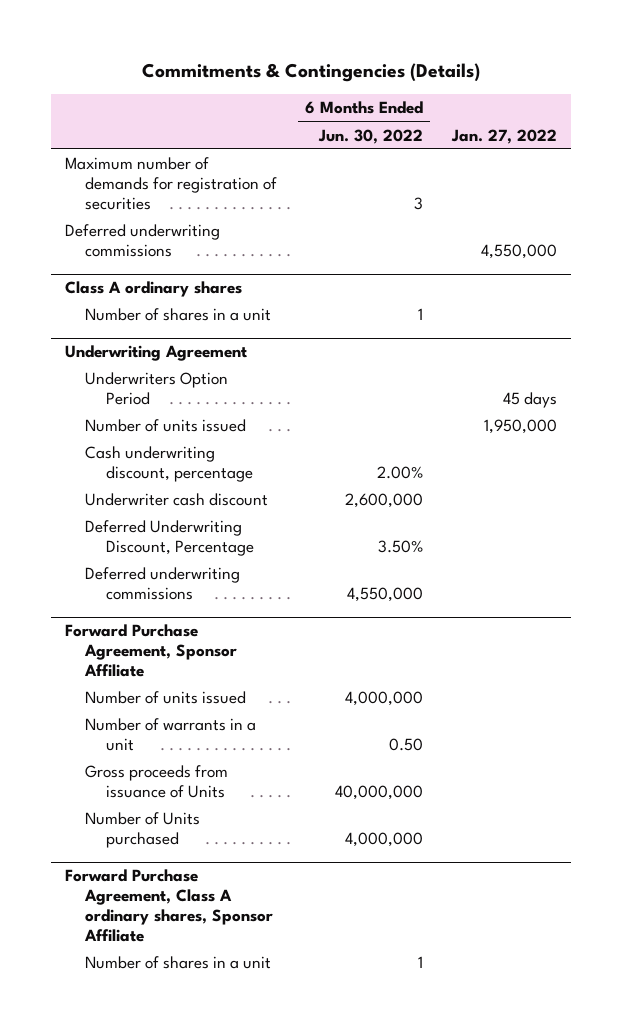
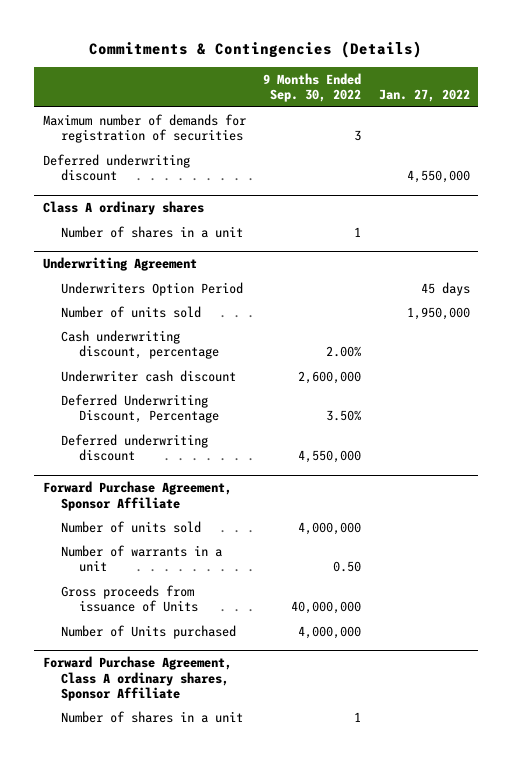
- | 6 Months Ended Jun. 30, 2022 | Jan. 27, 2022
+ | 9 Months Ended Sep. 30, 2022 | Jan. 27, 2022
- Deferred underwriting commissions | | 4,550,000
+ Deferred underwriting discount | | 4,550,000
@ Underwriting Agreement
- Number of units issued | | 1,950,000
+ Number of units sold | | 1,950,000
- Deferred underwriting commissions | 4,550,000 |
+ Deferred underwriting discount | 4,550,000 |
@ Forward Purchase Agreement, Sponsor Affiliate
- Number of units issued | 4,000,000 |
+ Number of units sold | 4,000,000 |

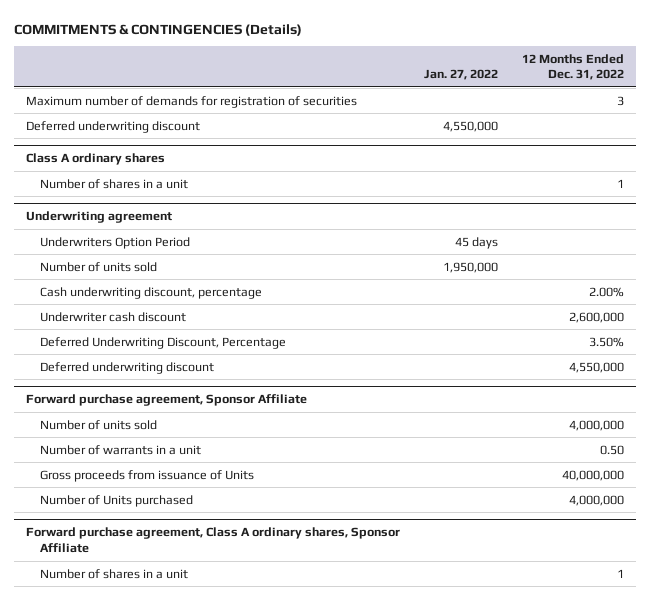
- Commitments & Contingencies (Details)
+ COMMITMENTS & CONTINGENCIES (Details)
- | 9 Months Ended Sep. 30, 2022 | Jan. 27, 2022
+ | Jan. 27, 2022 | 12 Months Ended Dec. 31, 2022
- Underwriting Agreement
+ Underwriting agreement
- Forward Purchase Agreement, Sponsor Affiliate
+ Forward purchase agreement, Sponsor Affiliate
- Forward Purchase Agreement, Class A ordinary shares, Sponsor Affiliate
+ Forward purchase agreement, Class A ordinary shares, Sponsor Affiliate

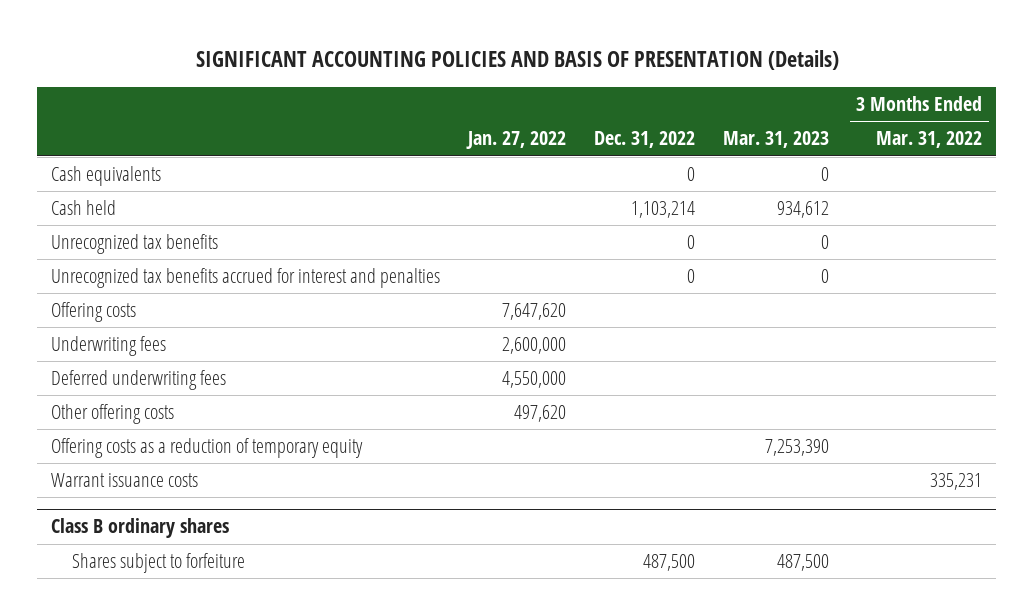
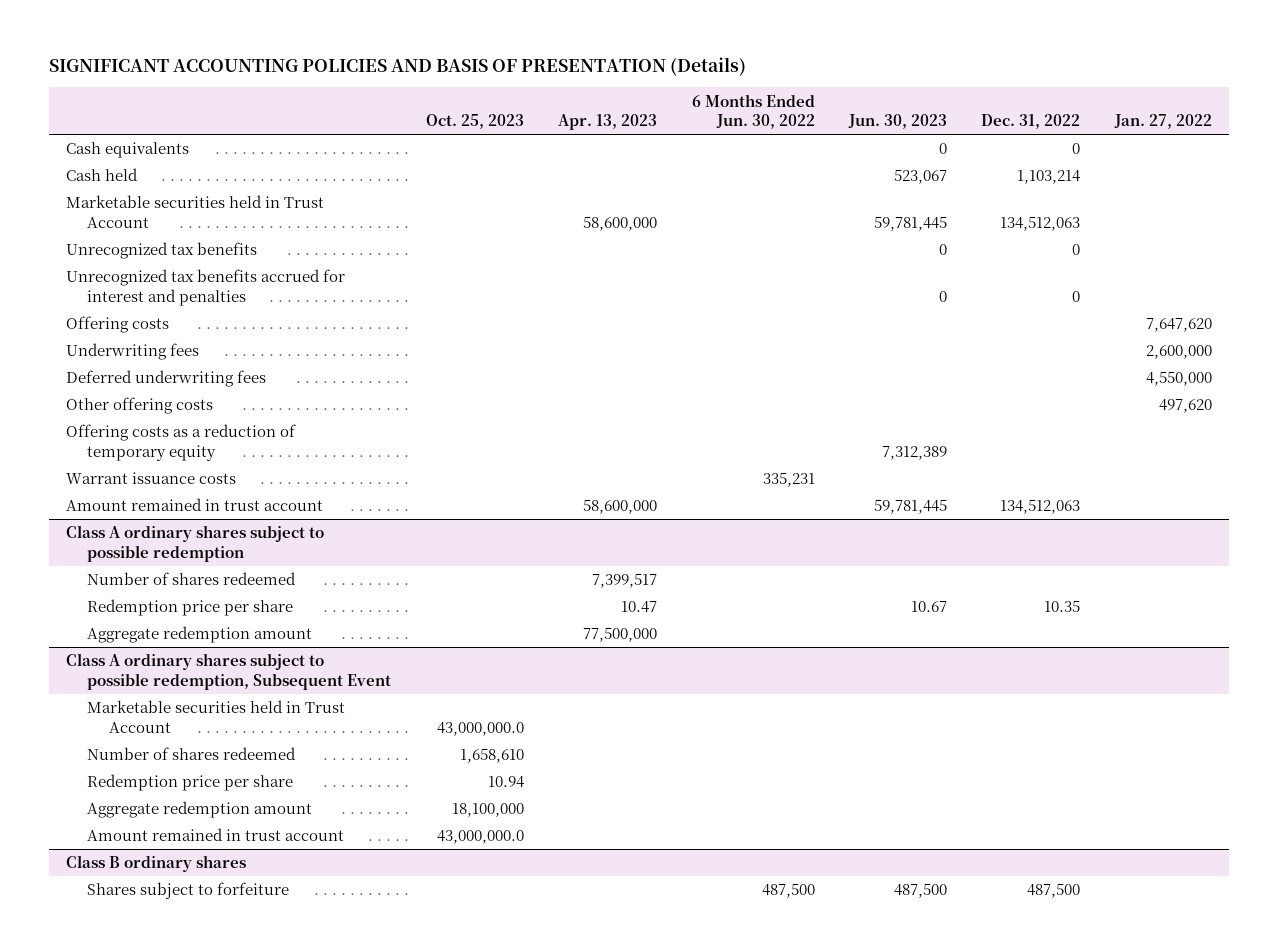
- | Jan. 27, 2022 | Dec. 31, 2022 | Mar. 31, 2023 | 3 Months Ended Mar. 31, 2022
+ | Oct. 25, 2023 | Apr. 13, 2023 | 6 Months Ended Jun. 30, 2022 | Jun. 30, 2023 | Dec. 31, 2022 | Jan. 27, 2022
+ Marketable securities held in Trust Account | | 58,600,000 | | 59,781,445 | 134,512,063 |
+ Amount remained in trust account | | 58,600,000 | | 59,781,445 | 134,512,063 |
+ Class A ordinary shares subject to possible redemption
+ Number of shares redeemed | | 7,399,517 | | | |
+ Redemption price per share | | 10.47 | | 10.67 | 10.35 |
+ Aggregate redemption amount | | 77,500,000 | | | |
+ Class A ordinary shares subject to possible redemption, Subsequent Event
+ Marketable securities held in Trust Account | 43,000,000.0 | | | | |
+ Number of shares redeemed | 1,658,610 | | | | |
+ Redemption price per share | 10.94 | | | | |
+ Aggregate redemption amount | 18,100,000 | | | | |
+ Amount remained in trust account | 43,000,000.0 | | | | |

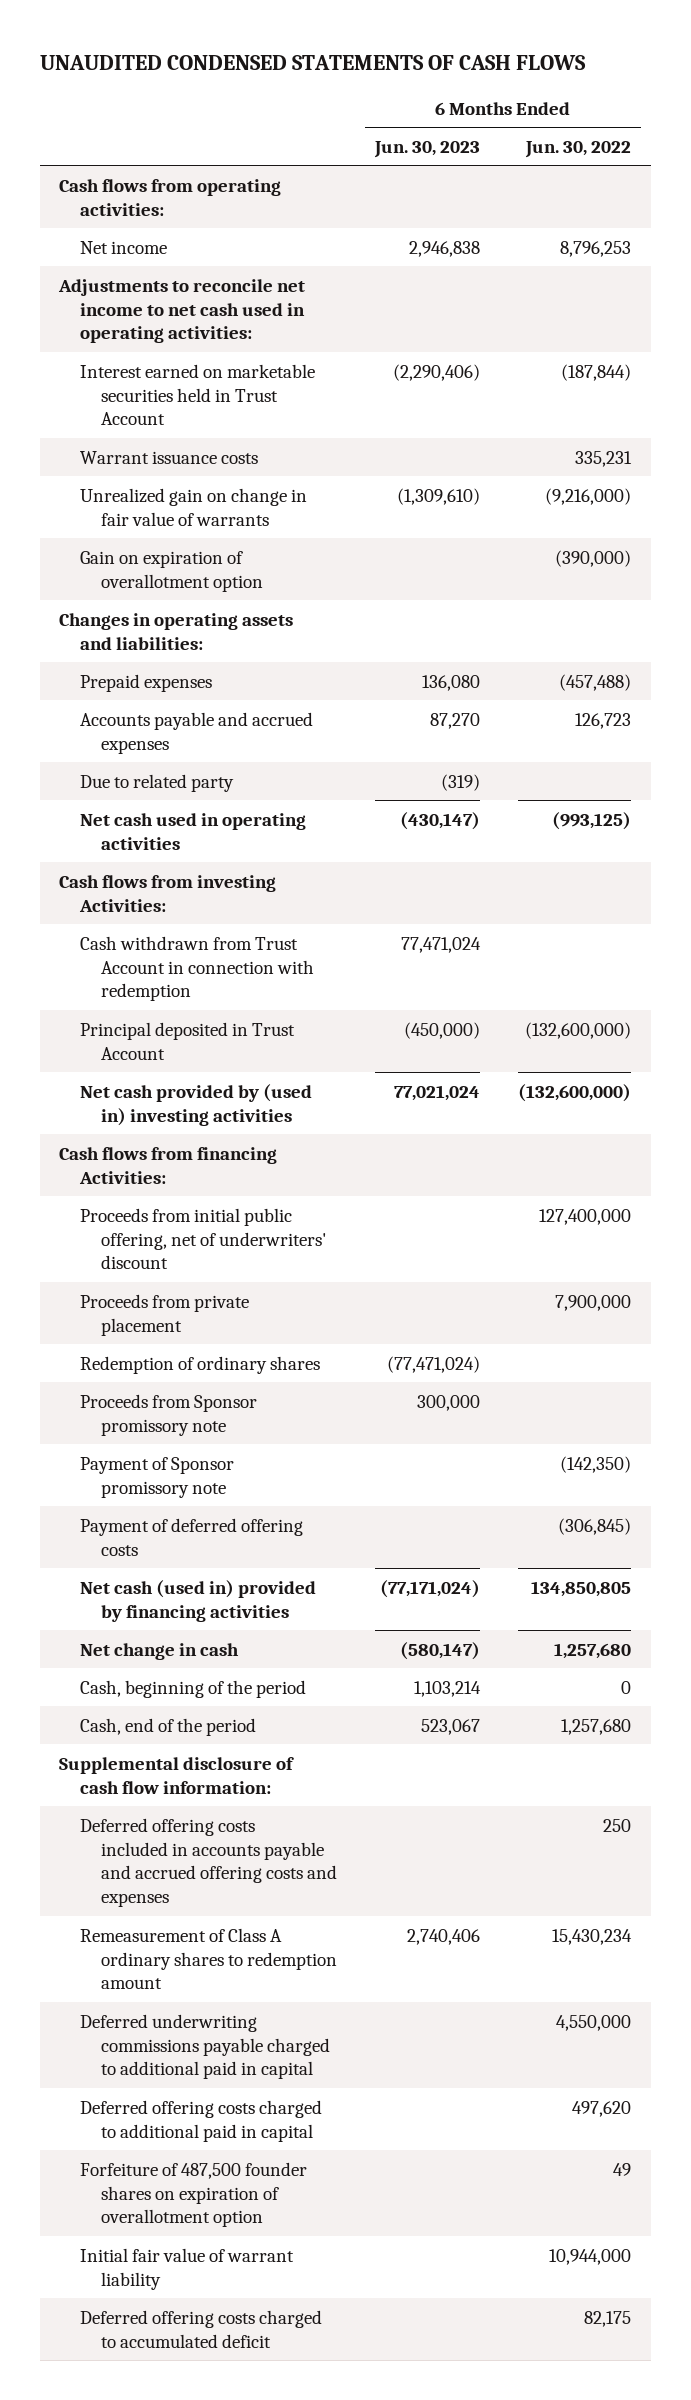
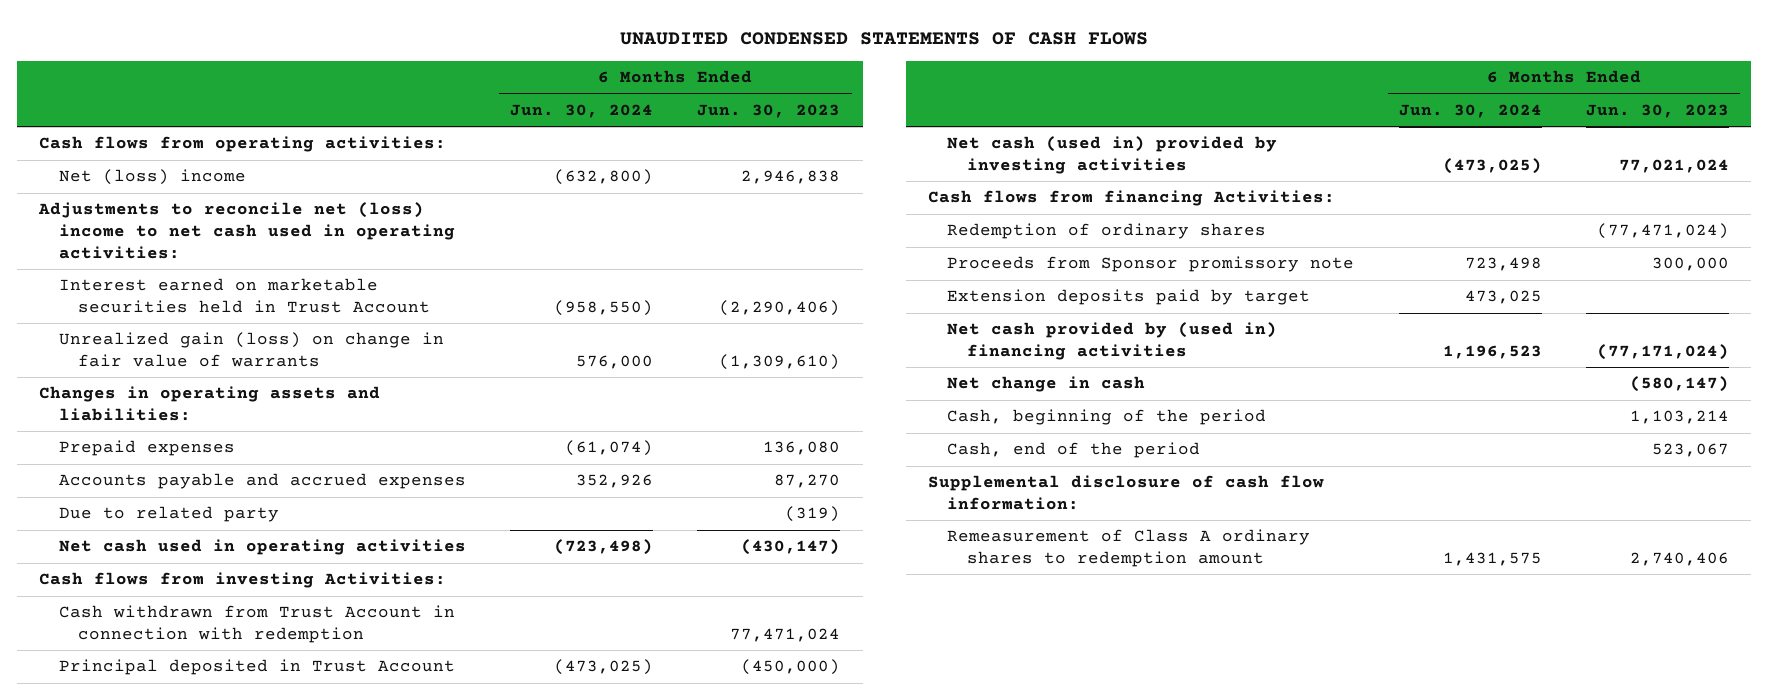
- | 6 Months Ended Jun. 30, 2023 | 6 Months Ended Jun. 30, 2022
+ | 6 Months Ended Jun. 30, 2024 | 6 Months Ended Jun. 30, 2023
- Net income | 2,946,838 | 8,796,253
- Adjustments to reconcile net income to net cash used in operating activities:
+ Net (loss) income | (632,800) | 2,946,838
+ Adjustments to reconcile net (loss) income to net cash used in operating activities:
- Warrant issuance costs | | 335,231
- Unrealized gain on change in fair value of warrants | (1,309,610) | (9,216,000)
- Gain on expiration of overallotment option | | (390,000)
+ Unrealized gain (loss) on change in fair value of warrants | 576,000 | (1,309,610)
- Net cash provided by (used in) investing activities | 77,021,024 | (132,600,000)
+ Net cash (used in) provided by investing activities | (473,025) | 77,021,024
- Proceeds from initial public offering, net of underwriters' discount | | 127,400,000
- Proceeds from private placement | | 7,900,000
- Payment of Sponsor promissory note | | (142,350)
- Payment of deferred offering costs | | (306,845)
- Net cash (used in) provided by financing activities | (77,171,024) | 134,850,805
+ Extension deposits paid by target | 473,025 |
+ Net cash provided by (used in) financing activities | 1,196,523 | (77,171,024)
- Deferred offering costs included in accounts payable and accrued offering costs and expenses | | 250
- Deferred underwriting commissions payable charged to additional paid in capital | | 4,550,000
- Deferred offering costs charged to additional paid in capital | | 497,620
- Forfeiture of 487,500 founder shares on expiration of overallotment option | | 49
- Initial fair value of warrant liability | | 10,944,000
- Deferred offering costs charged to accumulated deficit | | 82,175

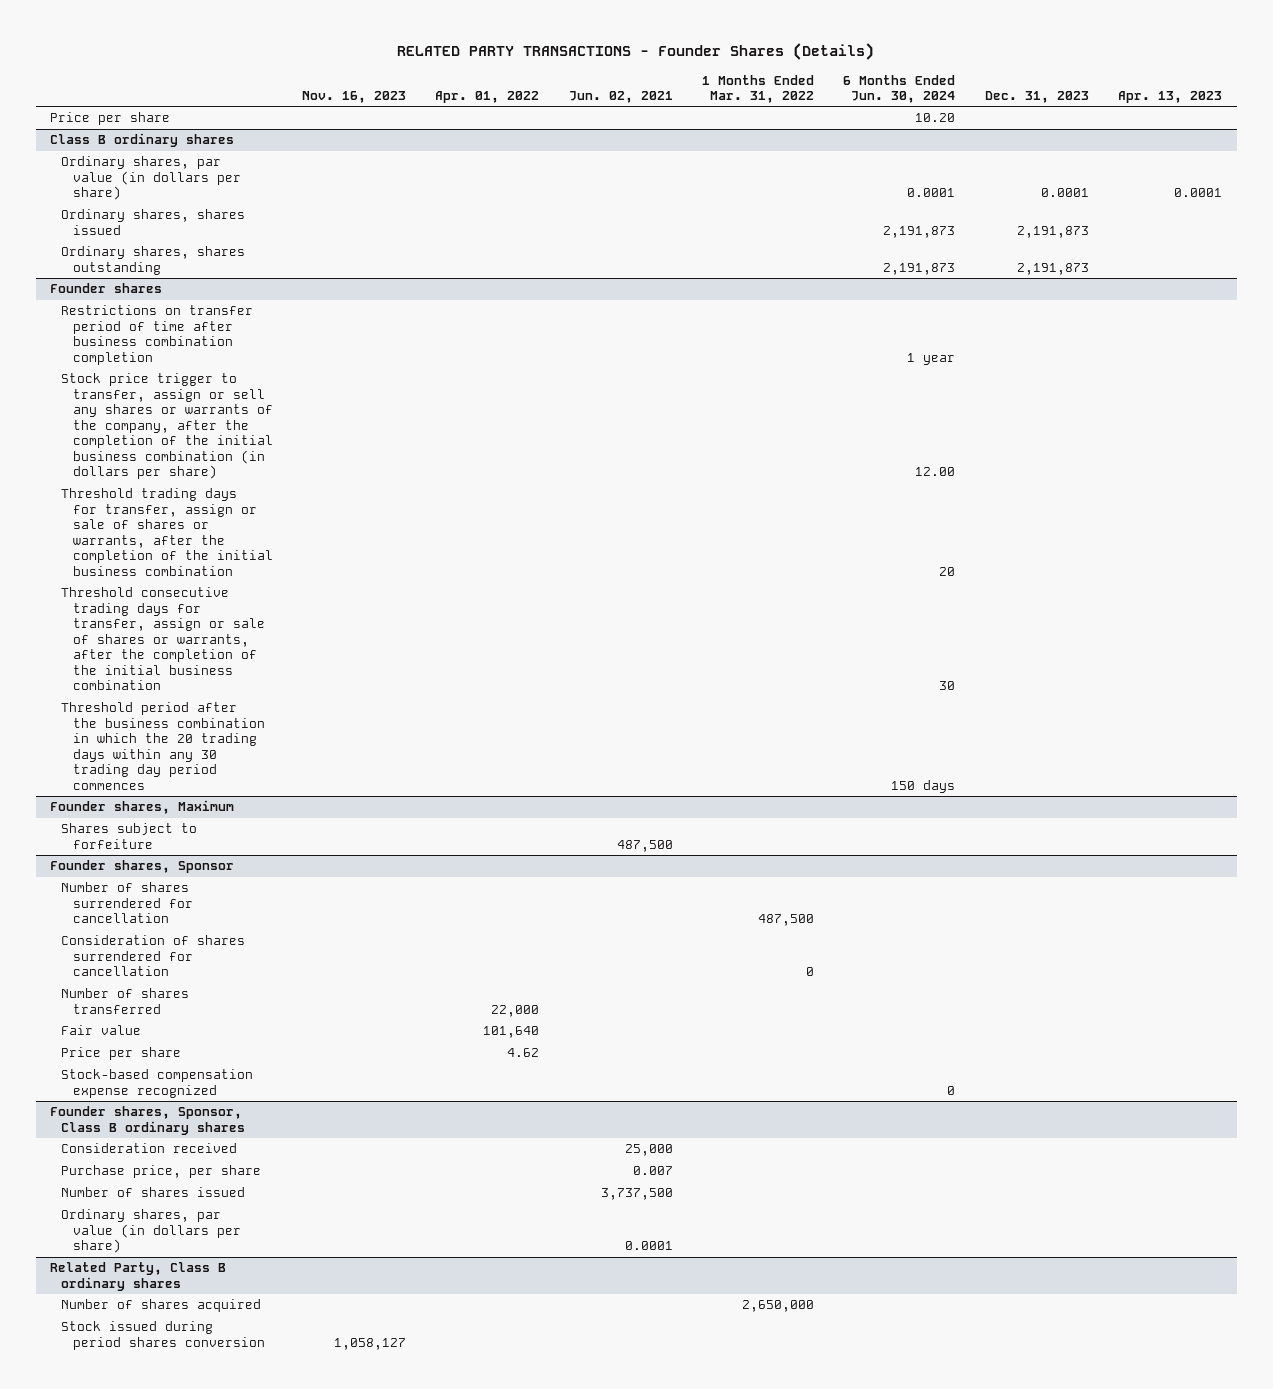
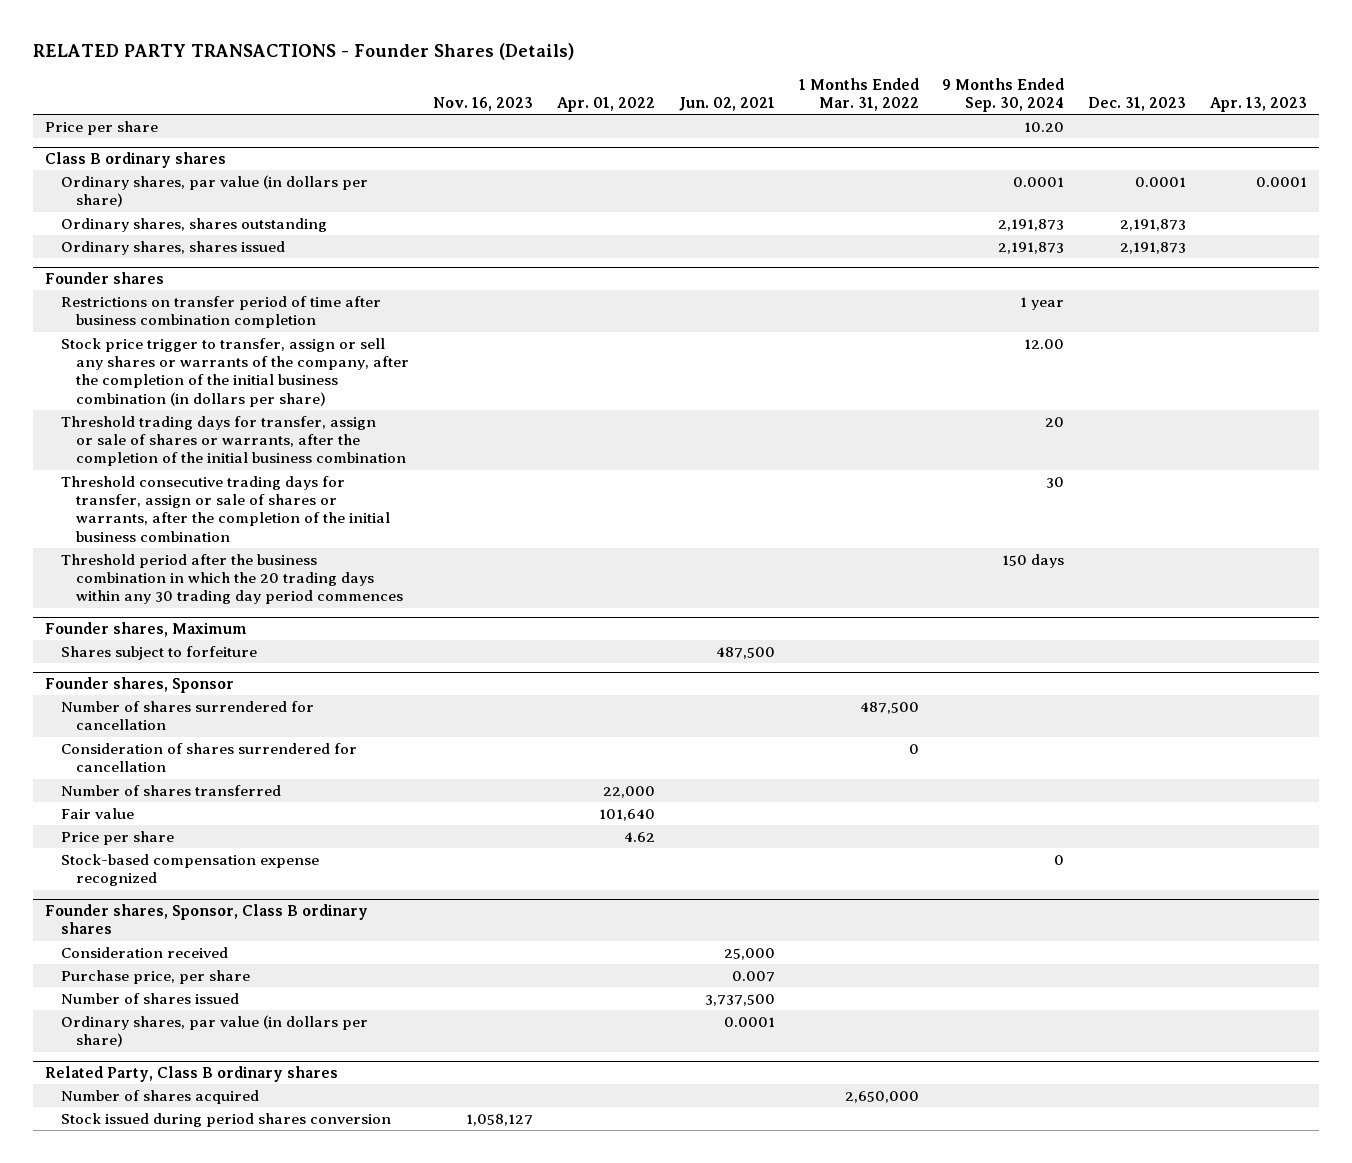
- | Nov. 16, 2023 | Apr. 01, 2022 | Jun. 02, 2021 | 1 Months Ended Mar. 31, 2022 | 6 Months Ended Jun. 30, 2024 | Dec. 31, 2023 | Apr. 13, 2023
+ | Nov. 16, 2023 | Apr. 01, 2022 | Jun. 02, 2021 | 1 Months Ended Mar. 31, 2022 | 9 Months Ended Sep. 30, 2024 | Dec. 31, 2023 | Apr. 13, 2023
@ Class B ordinary shares
moved down: Ordinary shares, shares issued | | | | | 2,191,873 | 2,191,873 |

